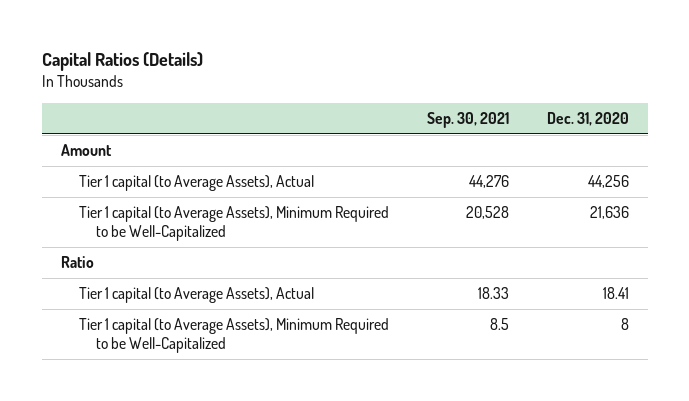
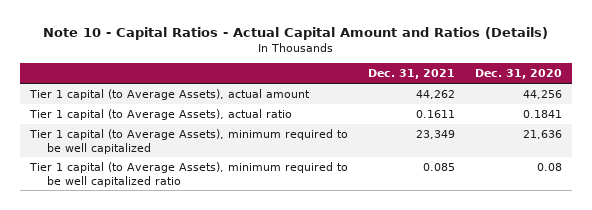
- Capital Ratios (Details)
+ Note 10 - Capital Ratios - Actual Capital Amount and Ratios (Details)
- | Sep. 30, 2021 | Dec. 31, 2020
+ | Dec. 31, 2021 | Dec. 31, 2020
- Amount
- Tier 1 capital (to Average Assets), Actual | 44,276 | 44,256
- Tier 1 capital (to Average Assets), Minimum Required to be Well-Capitalized | 20,528 | 21,636
- Ratio
- Tier 1 capital (to Average Assets), Actual | 18.33 | 18.41
- Tier 1 capital (to Average Assets), Minimum Required to be Well-Capitalized | 8.5 | 8
+ Tier 1 capital (to Average Assets), actual amount | 44,262 | 44,256
+ Tier 1 capital (to Average Assets), actual ratio | 0.1611 | 0.1841
+ Tier 1 capital (to Average Assets), minimum required to be well capitalized | 23,349 | 21,636
+ Tier 1 capital (to Average Assets), minimum required to be well capitalized ratio | 0.085 | 0.08

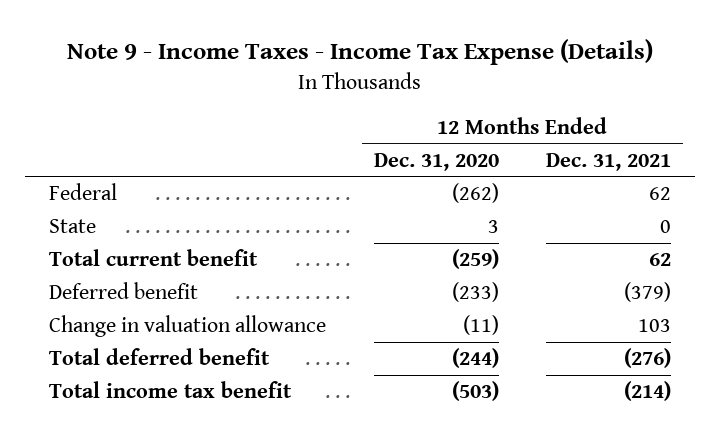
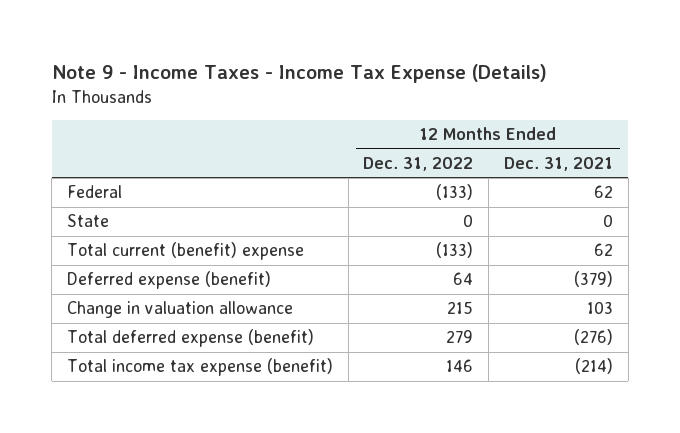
- | 12 Months Ended Dec. 31, 2020 | 12 Months Ended Dec. 31, 2021
+ | 12 Months Ended Dec. 31, 2022 | 12 Months Ended Dec. 31, 2021
- Total current benefit | (259) | 62
- Deferred benefit | (233) | (379)
+ Total current (benefit) expense | (133) | 62
+ Deferred expense (benefit) | 64 | (379)
- Total deferred benefit | (244) | (276)
- Total income tax benefit | (503) | (214)
+ Total deferred expense (benefit) | 279 | (276)
+ Total income tax expense (benefit) | 146 | (214)

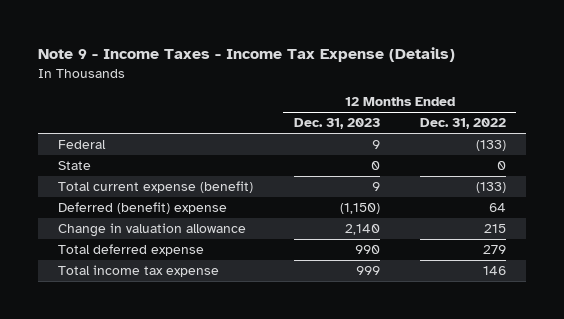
- | 12 Months Ended Dec. 31, 2022 | 12 Months Ended Dec. 31, 2021
+ | 12 Months Ended Dec. 31, 2023 | 12 Months Ended Dec. 31, 2022
- Total current (benefit) expense | (133) | 62
- Deferred expense (benefit) | 64 | (379)
+ Total current expense (benefit) | 9 | (133)
+ Deferred (benefit) expense | (1,150) | 64
- Total deferred expense (benefit) | 279 | (276)
- Total income tax expense (benefit) | 146 | (214)
+ Total deferred expense | 990 | 279
+ Total income tax expense | 999 | 146

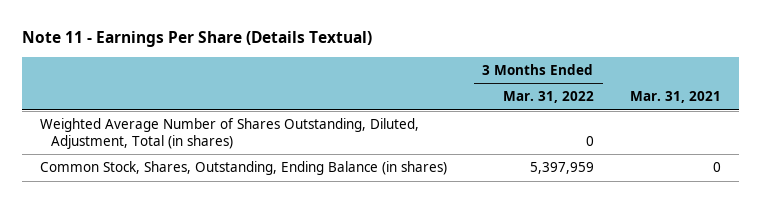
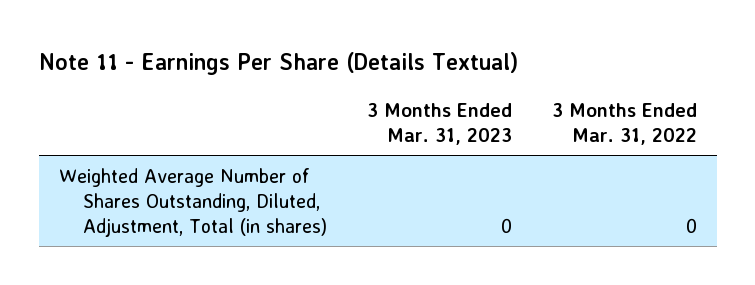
- | 3 Months Ended Mar. 31, 2022 | Mar. 31, 2021
+ | 3 Months Ended Mar. 31, 2023 | 3 Months Ended Mar. 31, 2022
- Common Stock, Shares, Outstanding, Ending Balance (in shares) | 5,397,959 | 0

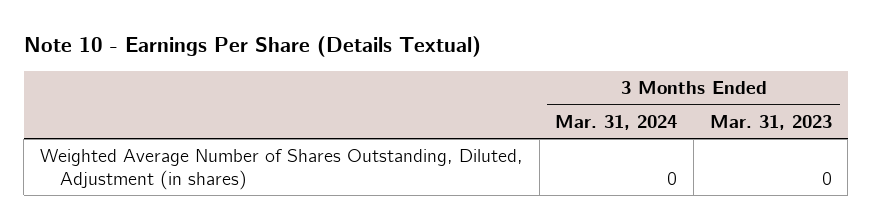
- Note 11 - Earnings Per Share (Details Textual)
+ Note 10 - Earnings Per Share (Details Textual)
- | 3 Months Ended Mar. 31, 2023 | 3 Months Ended Mar. 31, 2022
+ | 3 Months Ended Mar. 31, 2024 | 3 Months Ended Mar. 31, 2023
- Weighted Average Number of Shares Outstanding, Diluted, Adjustment, Total (in shares) | 0 | 0
+ Weighted Average Number of Shares Outstanding, Diluted, Adjustment (in shares) | 0 | 0

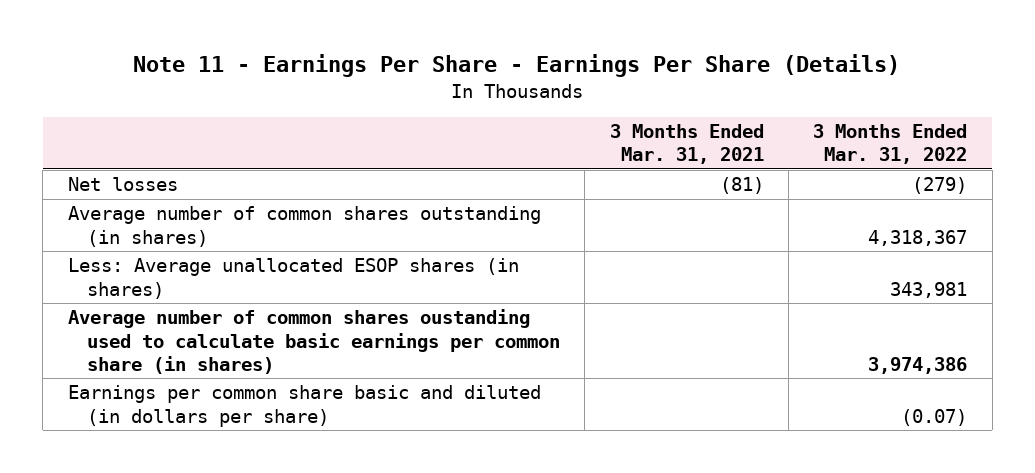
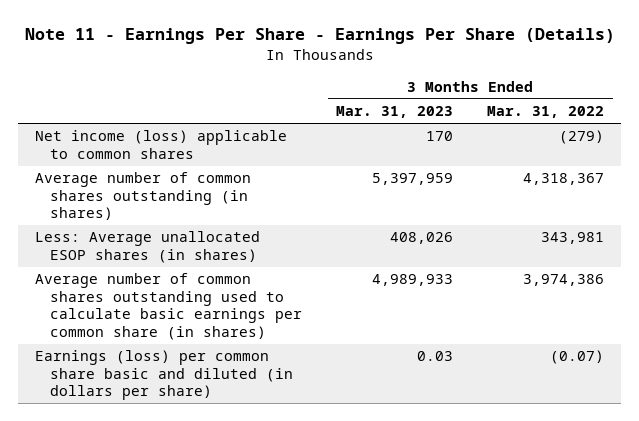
- | 3 Months Ended Mar. 31, 2021 | 3 Months Ended Mar. 31, 2022
+ | 3 Months Ended Mar. 31, 2023 | 3 Months Ended Mar. 31, 2022
- Net losses | (81) | (279)
+ Net income (loss) applicable to common shares | 170 | (279)
- Average number of common shares oustanding used to calculate basic earnings per common share (in shares) | | 3,974,386
- Earnings per common share basic and diluted (in dollars per share) | | (0.07)
+ Average number of common shares outstanding used to calculate basic earnings per common share (in shares) | 4,989,933 | 3,974,386
+ Earnings (loss) per common share basic and diluted (in dollars per share) | 0.03 | (0.07)

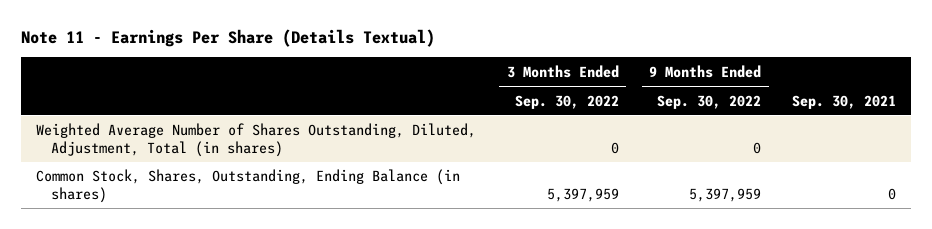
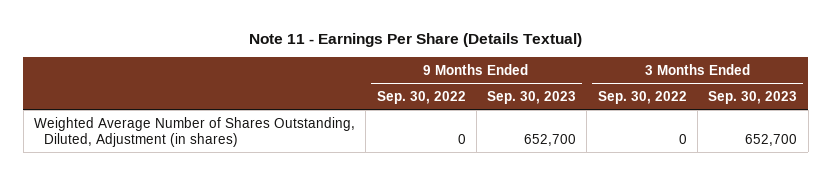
- | 3 Months Ended Sep. 30, 2022 | 9 Months Ended Sep. 30, 2022 | Sep. 30, 2021
+ | 9 Months Ended Sep. 30, 2022 | 9 Months Ended Sep. 30, 2023 | 3 Months Ended Sep. 30, 2022 | 3 Months Ended Sep. 30, 2023
- Weighted Average Number of Shares Outstanding, Diluted, Adjustment, Total (in shares) | 0 | 0 |
- Common Stock, Shares, Outstanding, Ending Balance (in shares) | 5,397,959 | 5,397,959 | 0
+ Weighted Average Number of Shares Outstanding, Diluted, Adjustment (in shares) | 0 | 652,700 | 0 | 652,700

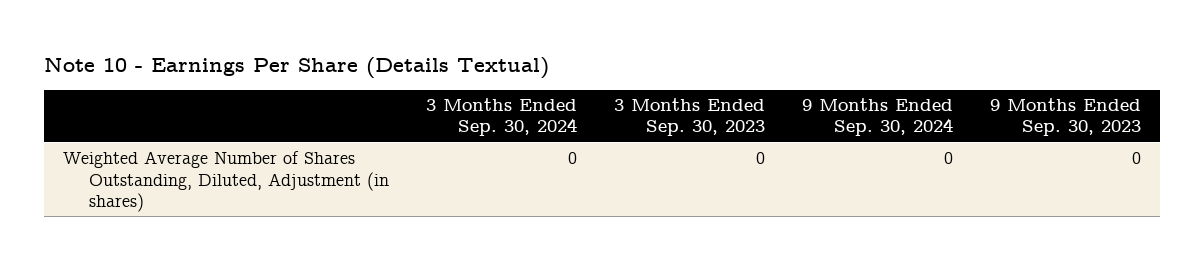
- Note 11 - Earnings Per Share (Details Textual)
+ Note 10 - Earnings Per Share (Details Textual)
- | 9 Months Ended Sep. 30, 2022 | 9 Months Ended Sep. 30, 2023 | 3 Months Ended Sep. 30, 2022 | 3 Months Ended Sep. 30, 2023
+ | 3 Months Ended Sep. 30, 2024 | 3 Months Ended Sep. 30, 2023 | 9 Months Ended Sep. 30, 2024 | 9 Months Ended Sep. 30, 2023
- Weighted Average Number of Shares Outstanding, Diluted, Adjustment (in shares) | 0 | 652,700 | 0 | 652,700
+ Weighted Average Number of Shares Outstanding, Diluted, Adjustment (in shares) | 0 | 0 | 0 | 0

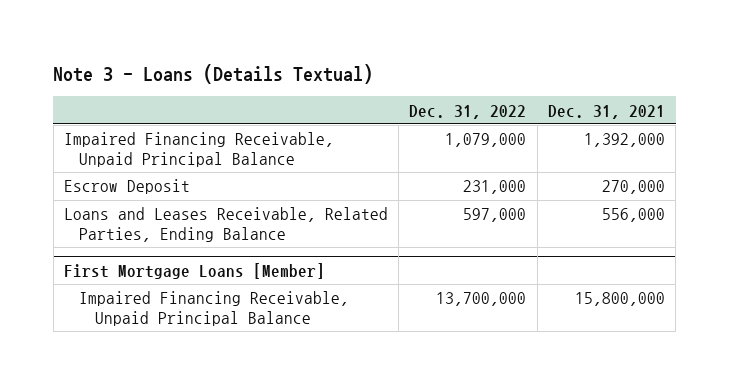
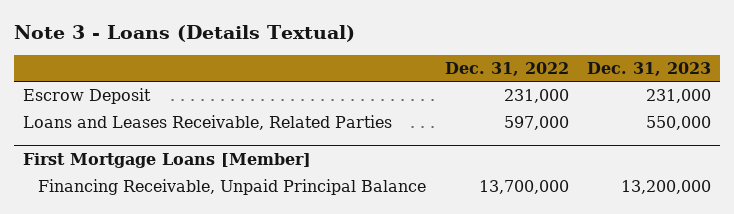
- | Dec. 31, 2022 | Dec. 31, 2021
+ | Dec. 31, 2022 | Dec. 31, 2023
- Impaired Financing Receivable, Unpaid Principal Balance | 1,079,000 | 1,392,000
- Loans and Leases Receivable, Related Parties, Ending Balance | 597,000 | 556,000
+ Loans and Leases Receivable, Related Parties | 597,000 | 550,000
@ First Mortgage Loans [Member]
- Impaired Financing Receivable, Unpaid Principal Balance | 13,700,000 | 15,800,000
+ Financing Receivable, Unpaid Principal Balance | 13,700,000 | 13,200,000

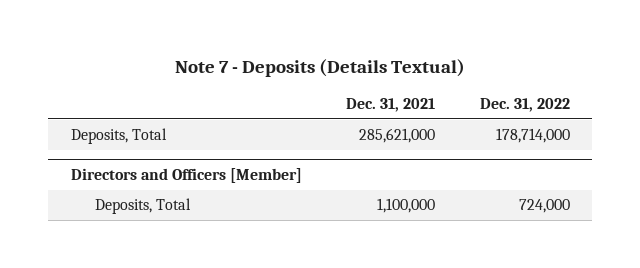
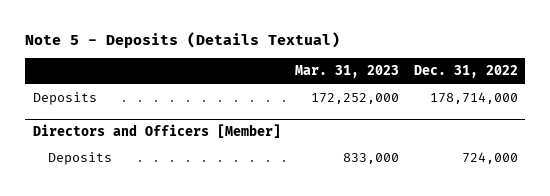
- Note 7 - Deposits (Details Textual)
+ Note 5 - Deposits (Details Textual)
- | Dec. 31, 2021 | Dec. 31, 2022
+ | Mar. 31, 2023 | Dec. 31, 2022
- Deposits, Total | 285,621,000 | 178,714,000
+ Deposits | 172,252,000 | 178,714,000
@ Directors and Officers [Member]
- Deposits, Total | 1,100,000 | 724,000
+ Deposits | 833,000 | 724,000

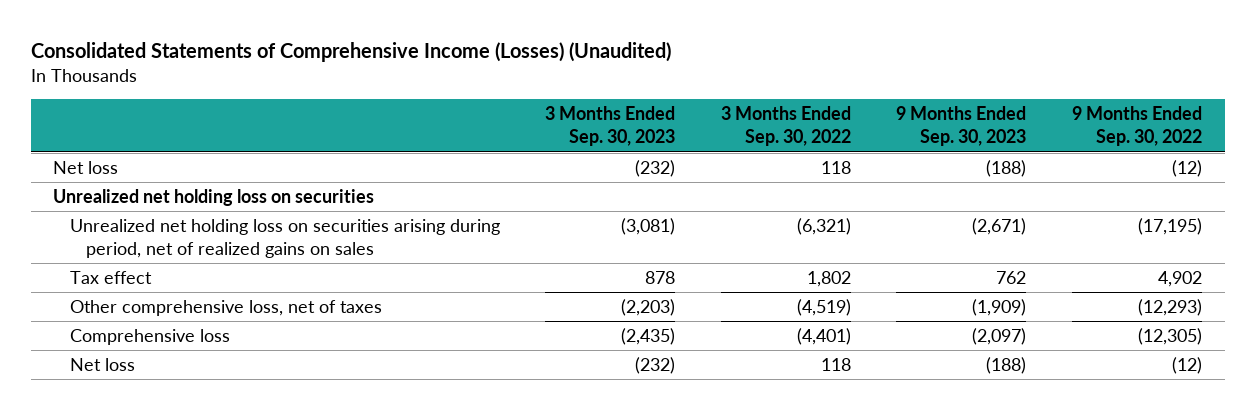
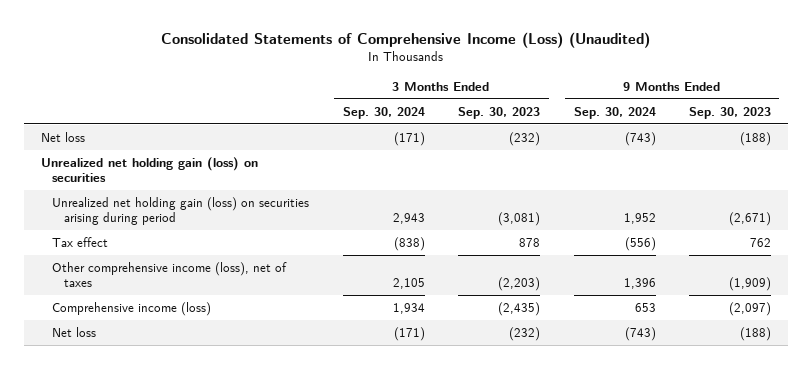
- Consolidated Statements of Comprehensive Income (Losses) (Unaudited)
+ Consolidated Statements of Comprehensive Income (Loss) (Unaudited)
- | 3 Months Ended Sep. 30, 2023 | 3 Months Ended Sep. 30, 2022 | 9 Months Ended Sep. 30, 2023 | 9 Months Ended Sep. 30, 2022
+ | 3 Months Ended Sep. 30, 2024 | 3 Months Ended Sep. 30, 2023 | 9 Months Ended Sep. 30, 2024 | 9 Months Ended Sep. 30, 2023
- Unrealized net holding loss on securities
- Unrealized net holding loss on securities arising during period, net of realized gains on sales | (3,081) | (6,321) | (2,671) | (17,195)
+ Unrealized net holding gain (loss) on securities
+ Unrealized net holding gain (loss) on securities arising during period | 2,943 | (3,081) | 1,952 | (2,671)
- Other comprehensive loss, net of taxes | (2,203) | (4,519) | (1,909) | (12,293)
- Comprehensive loss | (2,435) | (4,401) | (2,097) | (12,305)
+ Other comprehensive income (loss), net of taxes | 2,105 | (2,203) | 1,396 | (1,909)
+ Comprehensive income (loss) | 1,934 | (2,435) | 653 | (2,097)

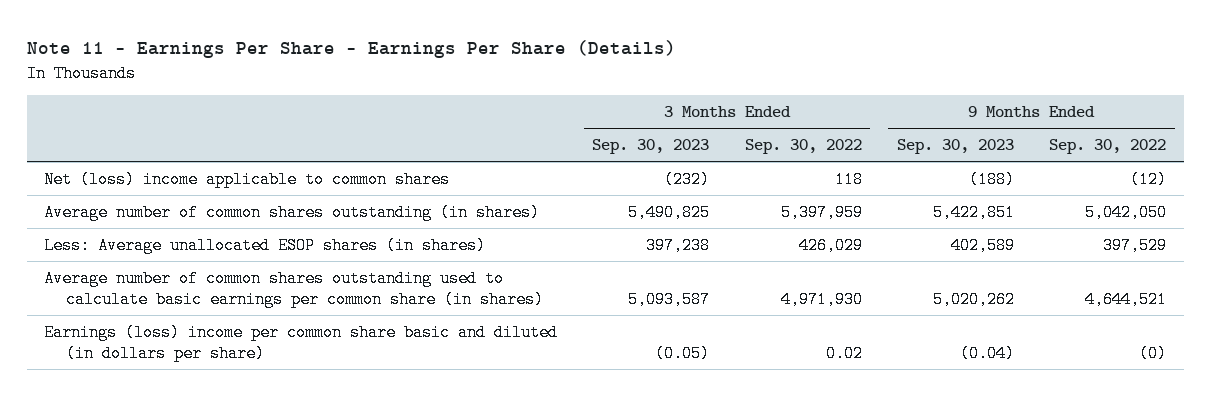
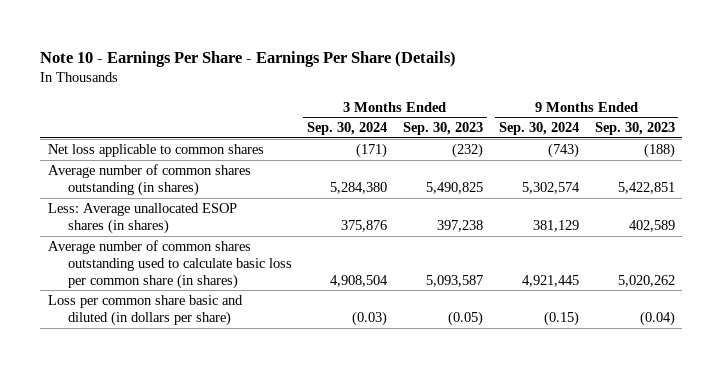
- Note 11 - Earnings Per Share - Earnings Per Share (Details)
+ Note 10 - Earnings Per Share - Earnings Per Share (Details)
- | 3 Months Ended Sep. 30, 2023 | 3 Months Ended Sep. 30, 2022 | 9 Months Ended Sep. 30, 2023 | 9 Months Ended Sep. 30, 2022
+ | 3 Months Ended Sep. 30, 2024 | 3 Months Ended Sep. 30, 2023 | 9 Months Ended Sep. 30, 2024 | 9 Months Ended Sep. 30, 2023
- Net (loss) income applicable to common shares | (232) | 118 | (188) | (12)
+ Net loss applicable to common shares | (171) | (232) | (743) | (188)
- Average number of common shares outstanding used to calculate basic earnings per common share (in shares) | 5,093,587 | 4,971,930 | 5,020,262 | 4,644,521
- Earnings (loss) income per common share basic and diluted (in dollars per share) | (0.05) | 0.02 | (0.04) | (0)
+ Average number of common shares outstanding used to calculate basic loss per common share (in shares) | 4,908,504 | 5,093,587 | 4,921,445 | 5,020,262
+ Loss per common share basic and diluted (in dollars per share) | (0.03) | (0.05) | (0.15) | (0.04)

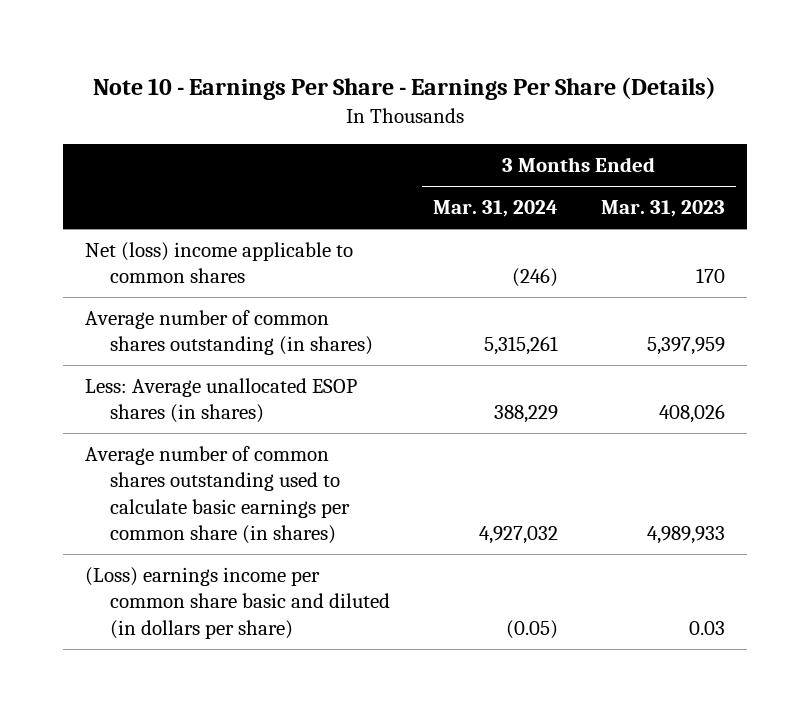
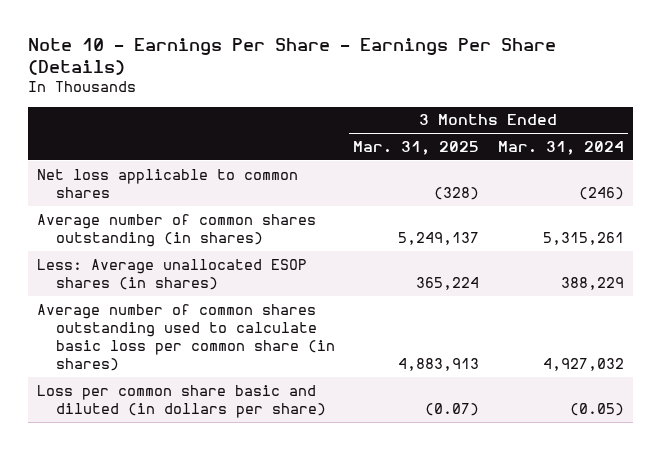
- | 3 Months Ended Mar. 31, 2024 | 3 Months Ended Mar. 31, 2023
+ | 3 Months Ended Mar. 31, 2025 | 3 Months Ended Mar. 31, 2024
- Net (loss) income applicable to common shares | (246) | 170
+ Net loss applicable to common shares | (328) | (246)
- Average number of common shares outstanding used to calculate basic earnings per common share (in shares) | 4,927,032 | 4,989,933
- (Loss) earnings income per common share basic and diluted (in dollars per share) | (0.05) | 0.03
+ Average number of common shares outstanding used to calculate basic loss per common share (in shares) | 4,883,913 | 4,927,032
+ Loss per common share basic and diluted (in dollars per share) | (0.07) | (0.05)

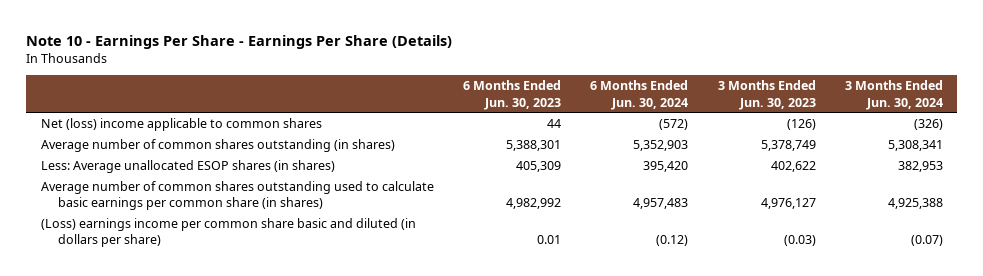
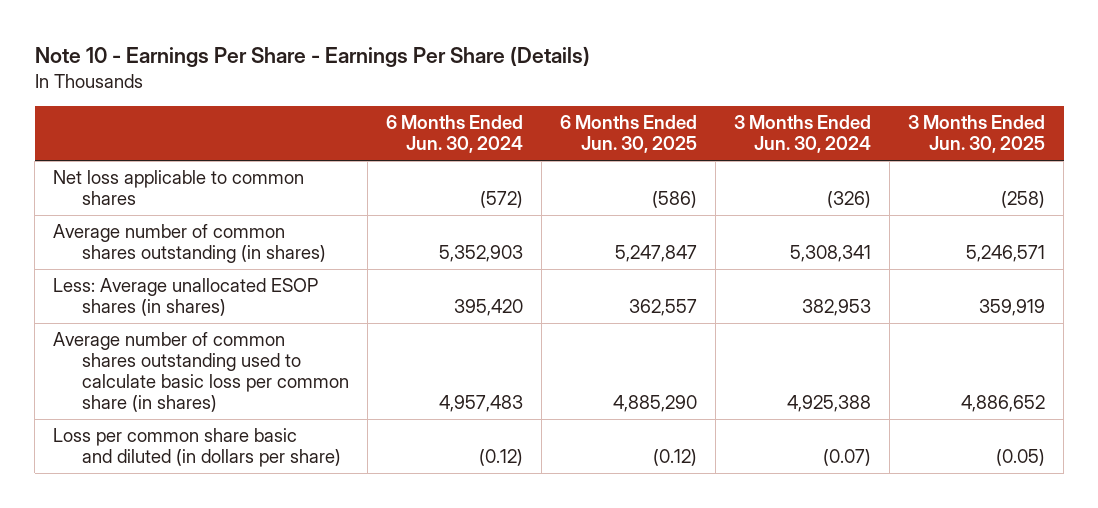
- | 6 Months Ended Jun. 30, 2023 | 6 Months Ended Jun. 30, 2024 | 3 Months Ended Jun. 30, 2023 | 3 Months Ended Jun. 30, 2024
+ | 6 Months Ended Jun. 30, 2024 | 6 Months Ended Jun. 30, 2025 | 3 Months Ended Jun. 30, 2024 | 3 Months Ended Jun. 30, 2025
- Net (loss) income applicable to common shares | 44 | (572) | (126) | (326)
+ Net loss applicable to common shares | (572) | (586) | (326) | (258)
- Average number of common shares outstanding used to calculate basic earnings per common share (in shares) | 4,982,992 | 4,957,483 | 4,976,127 | 4,925,388
- (Loss) earnings income per common share basic and diluted (in dollars per share) | 0.01 | (0.12) | (0.03) | (0.07)
+ Average number of common shares outstanding used to calculate basic loss per common share (in shares) | 4,957,483 | 4,885,290 | 4,925,388 | 4,886,652
+ Loss per common share basic and diluted (in dollars per share) | (0.12) | (0.12) | (0.07) | (0.05)

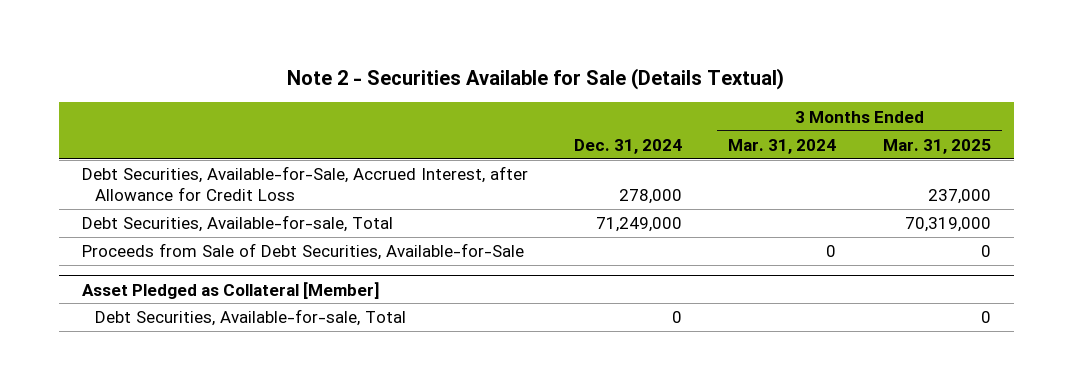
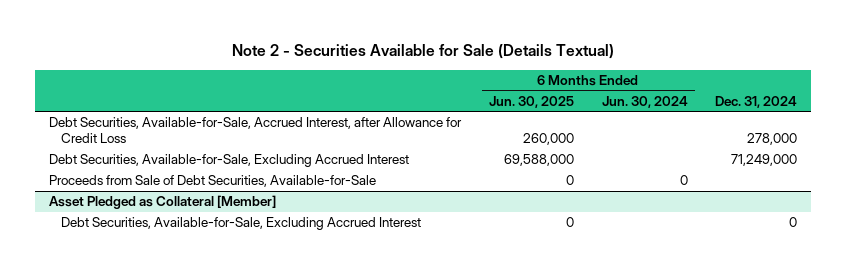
- | Dec. 31, 2024 | 3 Months Ended Mar. 31, 2024 | 3 Months Ended Mar. 31, 2025
+ | 6 Months Ended Jun. 30, 2025 | 6 Months Ended Jun. 30, 2024 | Dec. 31, 2024
- Debt Securities, Available-for-sale, Total | 71,249,000 | | 70,319,000
+ Debt Securities, Available-for-Sale, Excluding Accrued Interest | 69,588,000 | | 71,249,000
@ Asset Pledged as Collateral [Member]
- Debt Securities, Available-for-sale, Total | 0 | | 0
+ Debt Securities, Available-for-Sale, Excluding Accrued Interest | 0 | | 0

